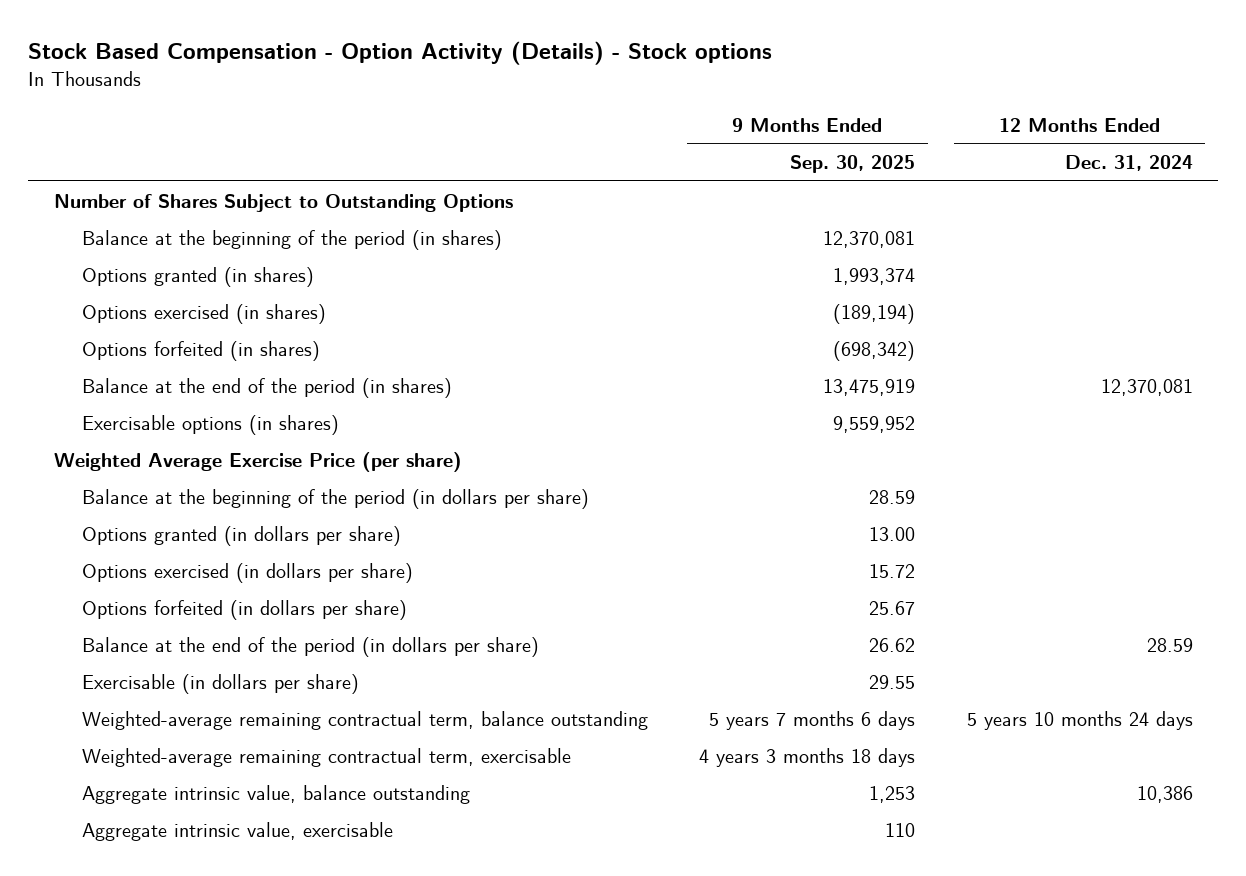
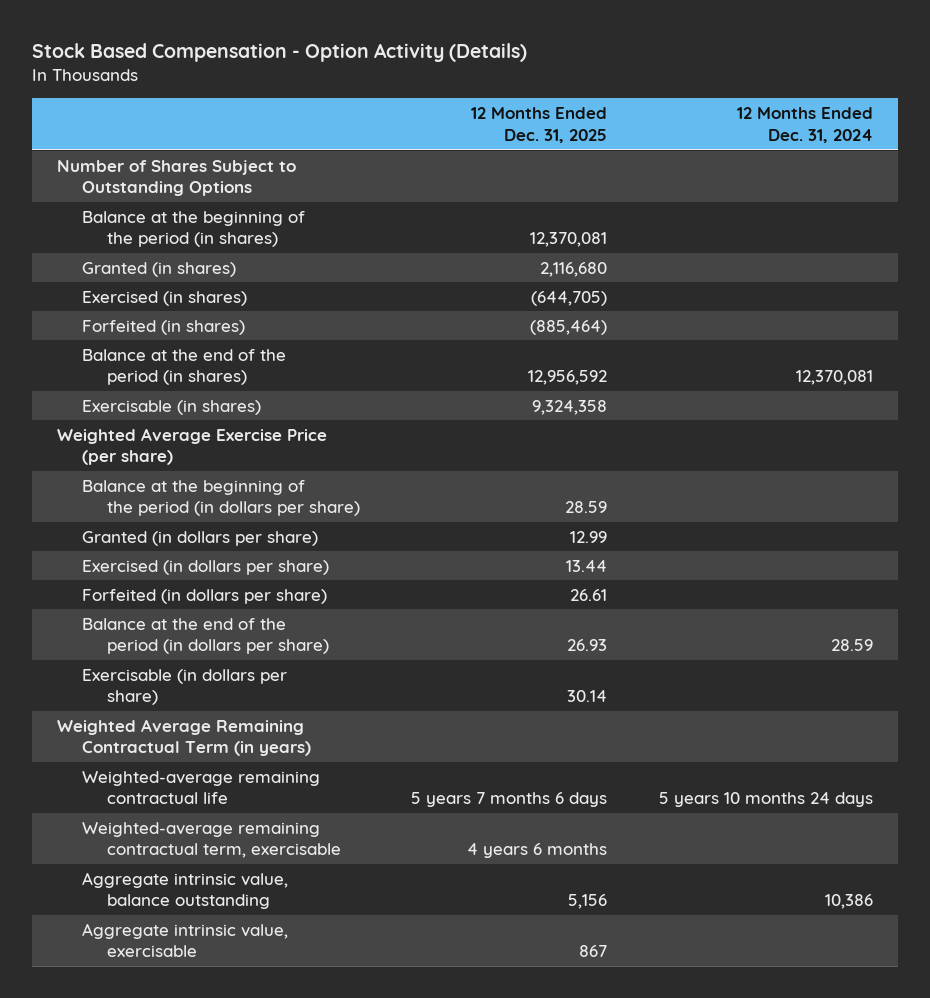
- Stock Based Compensation - Option Activity (Details) - Stock options
+ Stock Based Compensation - Option Activity (Details)
- | 9 Months Ended Sep. 30, 2025 | 12 Months Ended Dec. 31, 2024
+ | 12 Months Ended Dec. 31, 2025 | 12 Months Ended Dec. 31, 2024
- Options granted (in shares) | 1,993,374 |
- Options exercised (in shares) | (189,194) |
- Options forfeited (in shares) | (698,342) |
+ Granted (in shares) | 2,116,680 |
+ Exercised (in shares) | (644,705) |
+ Forfeited (in shares) | (885,464) |
- Exercisable options (in shares) | 9,559,952 |
+ Exercisable (in shares) | 9,324,358 |
- Options granted (in dollars per share) | 13.00 |
- Options exercised (in dollars per share) | 15.72 |
- Options forfeited (in dollars per share) | 25.67 |
+ Granted (in dollars per share) | 12.99 |
+ Exercised (in dollars per share) | 13.44 |
+ Forfeited (in dollars per share) | 26.61 |
- Weighted-average remaining contractual term, balance outstanding | 5 years 7 months 6 days | 5 years 10 months 24 days
+ Weighted Average Remaining Contractual Term (in years)
+ Weighted-average remaining contractual life | 5 years 7 months 6 days | 5 years 10 months 24 days

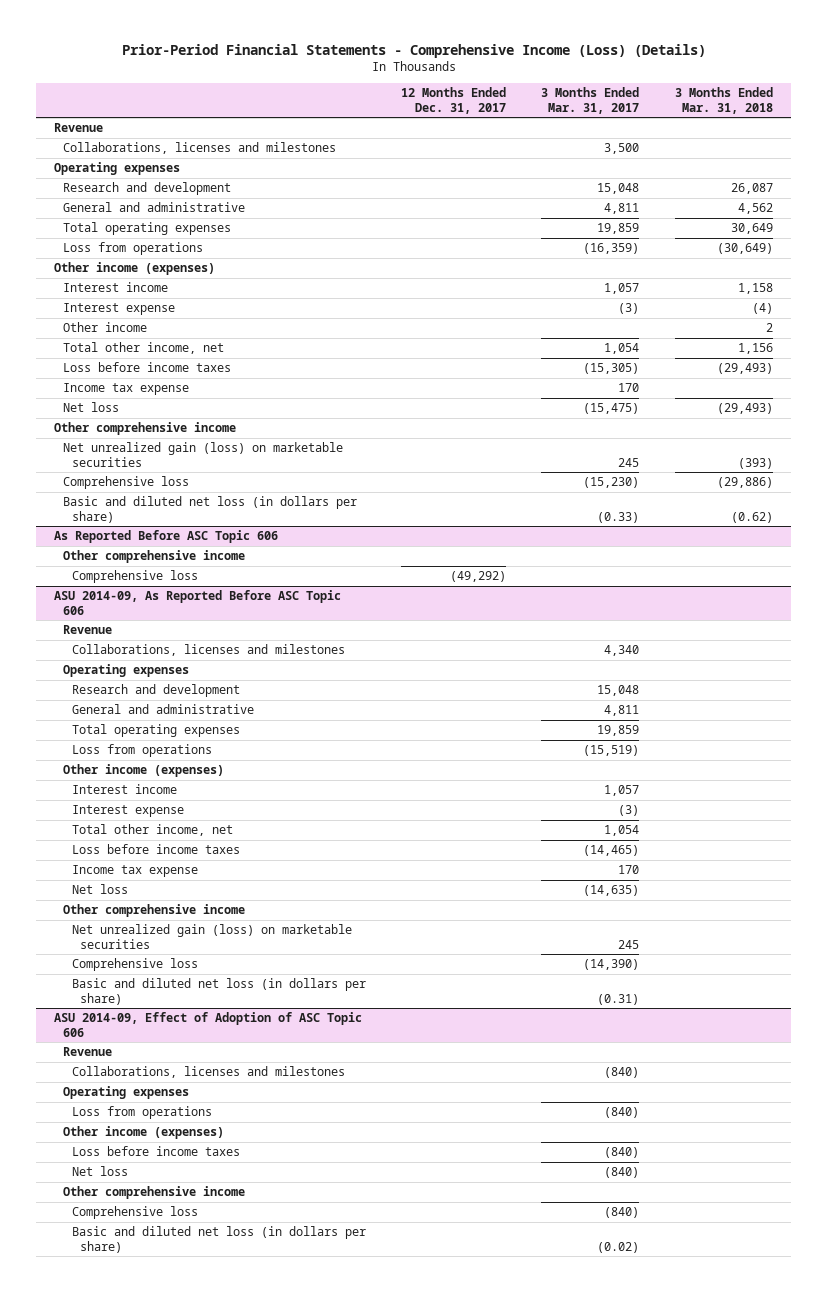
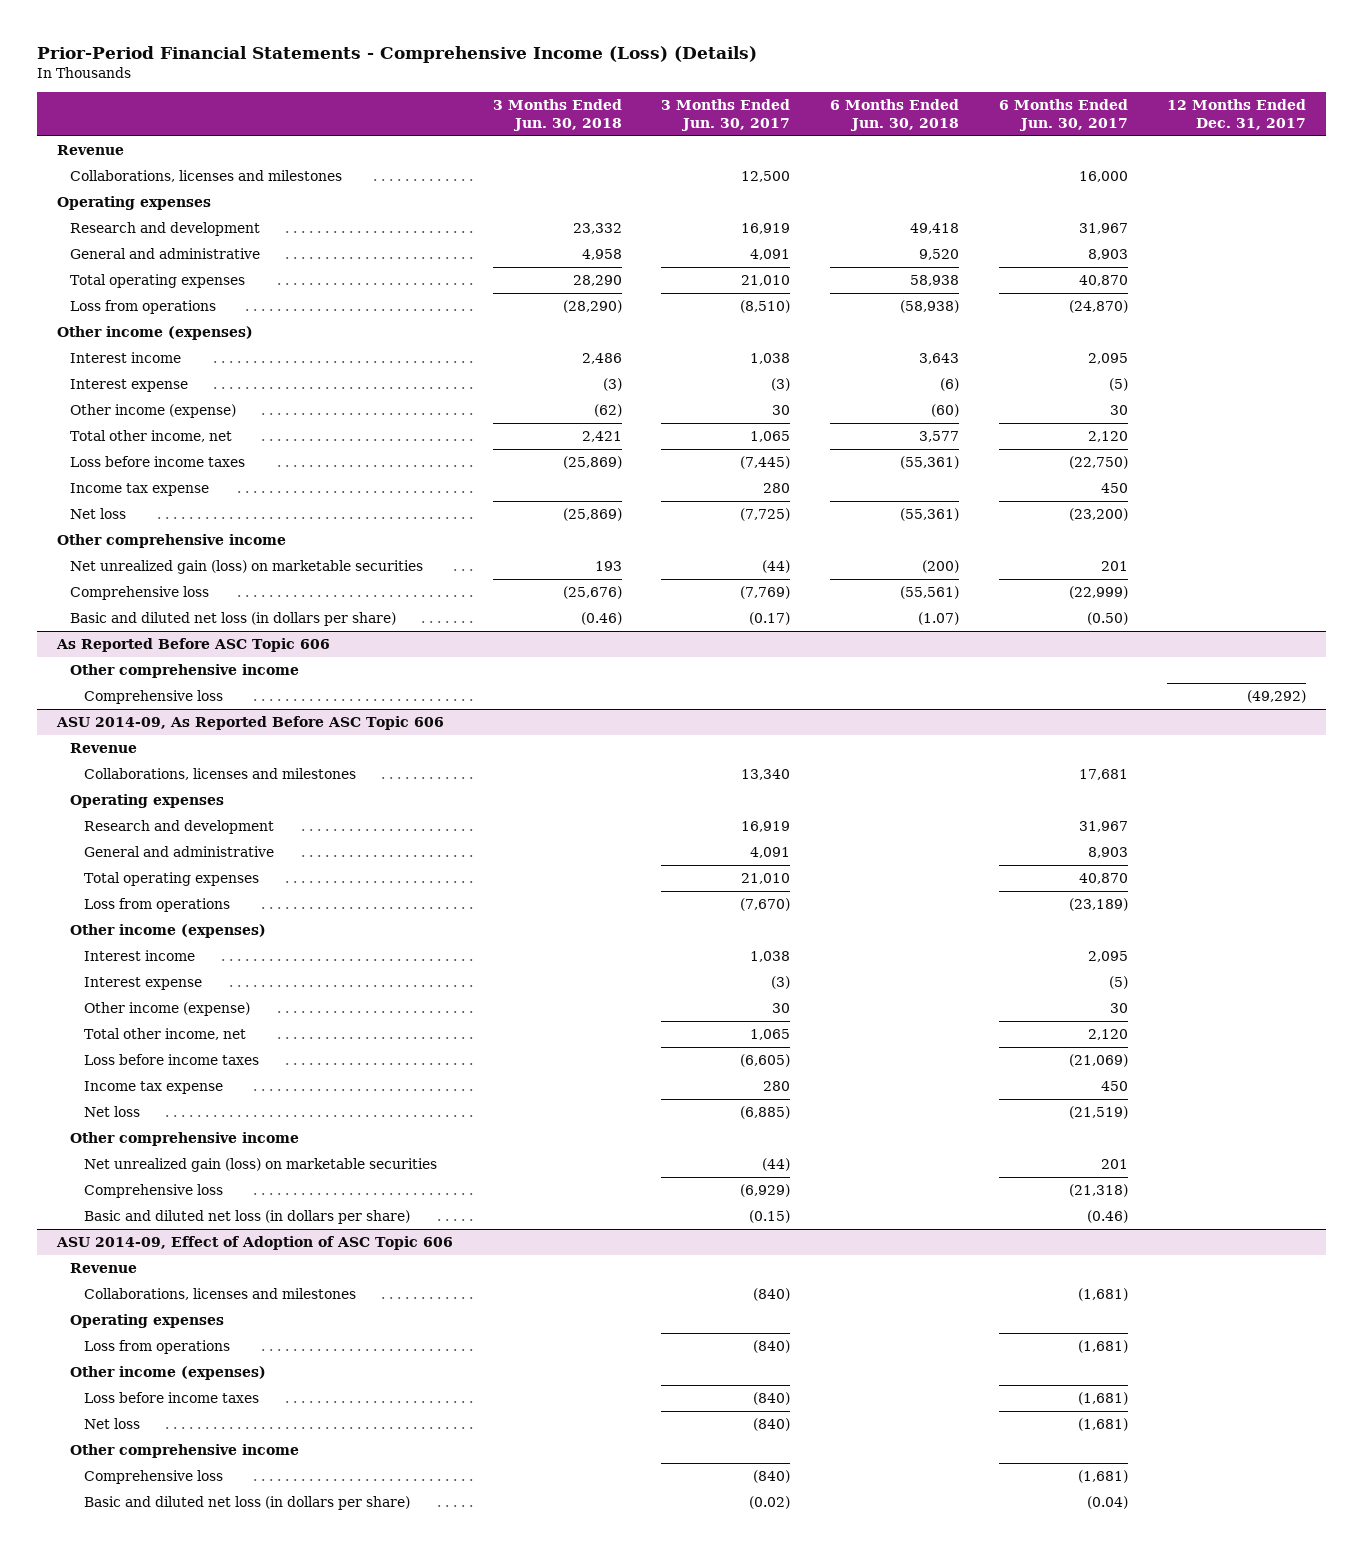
- | 12 Months Ended Dec. 31, 2017 | 3 Months Ended Mar. 31, 2017 | 3 Months Ended Mar. 31, 2018
+ | 3 Months Ended Jun. 30, 2018 | 3 Months Ended Jun. 30, 2017 | 6 Months Ended Jun. 30, 2018 | 6 Months Ended Jun. 30, 2017 | 12 Months Ended Dec. 31, 2017
- Other income | | | 2
+ Other income (expense) | (62) | 30 | (60) | 30 |
@ ASU 2014-09, As Reported Before ASC Topic 606
+ Other income (expense) | | 30 | | 30 |

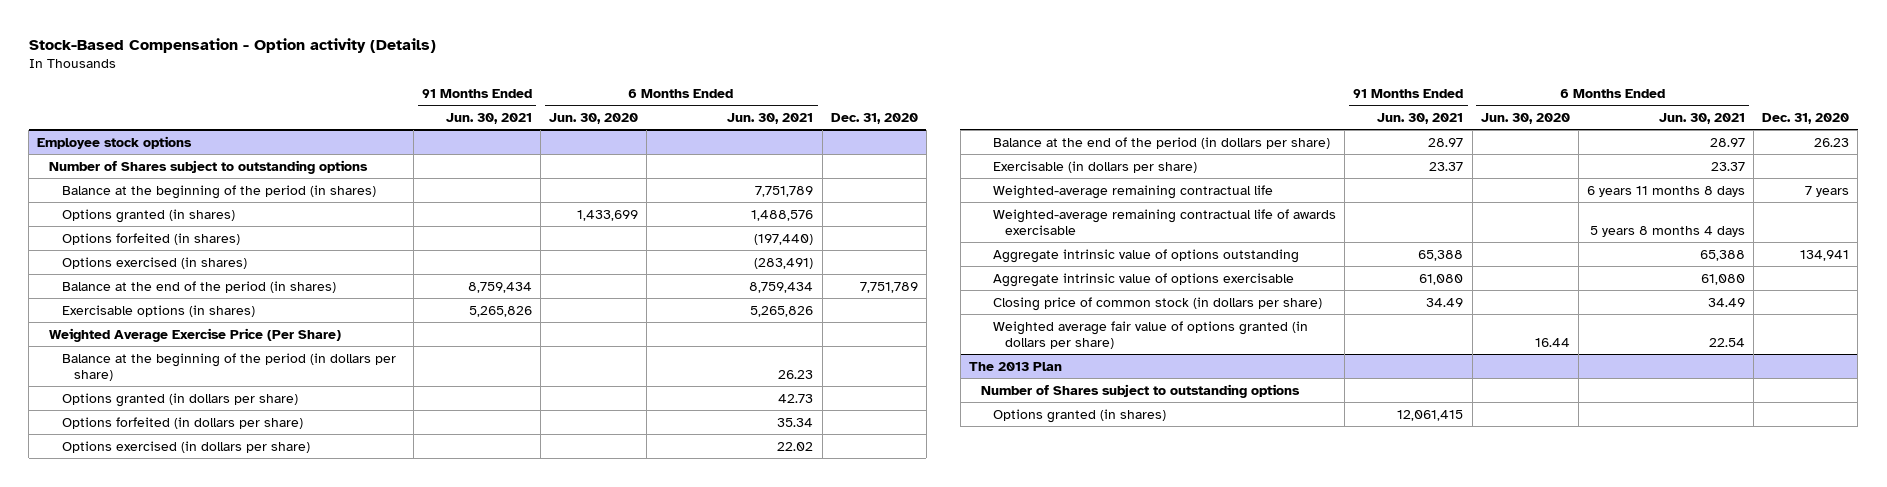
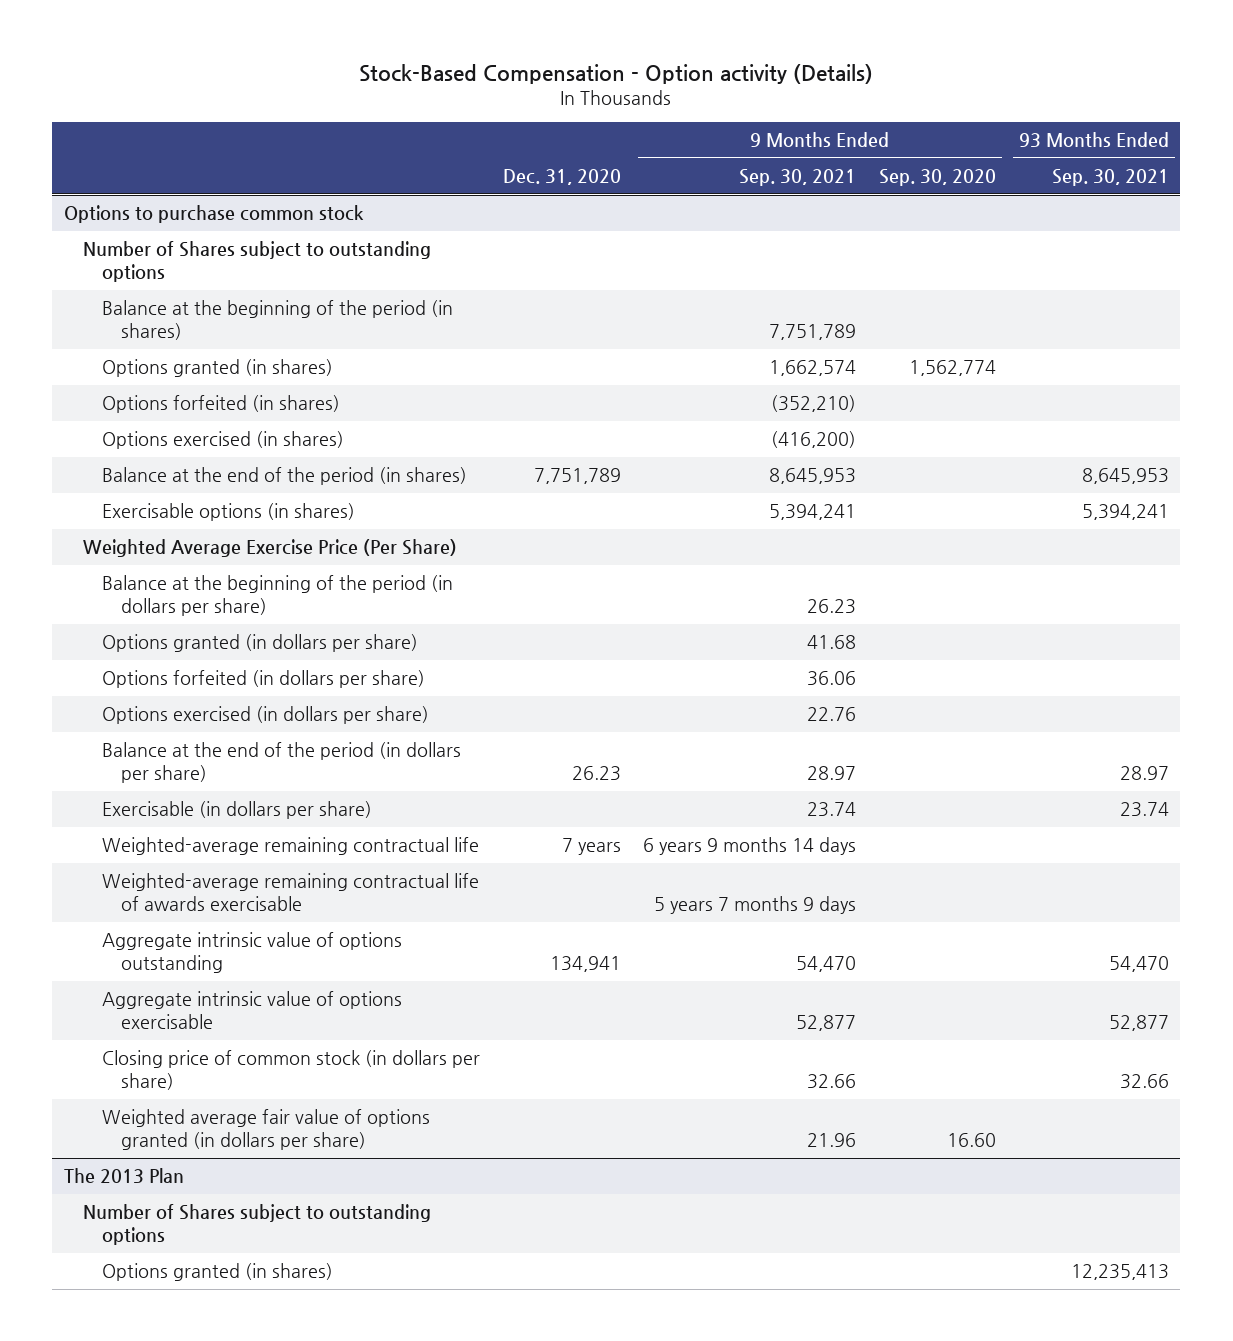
- | 91 Months Ended Jun. 30, 2021 | 6 Months Ended Jun. 30, 2020 | 6 Months Ended Jun. 30, 2021 | Dec. 31, 2020
+ | Dec. 31, 2020 | 9 Months Ended Sep. 30, 2021 | 9 Months Ended Sep. 30, 2020 | 93 Months Ended Sep. 30, 2021
- Employee stock options
+ Options to purchase common stock

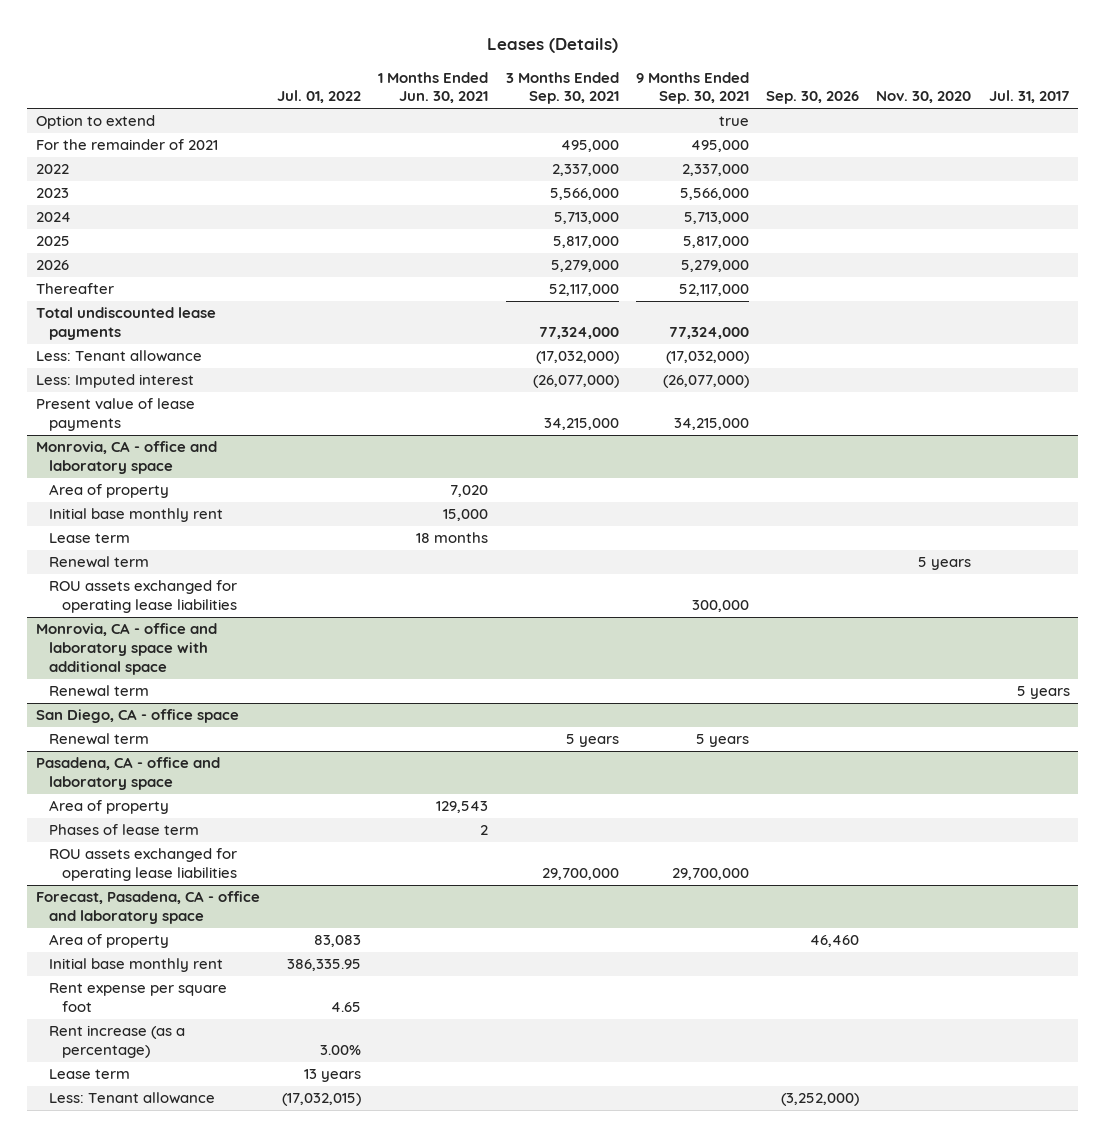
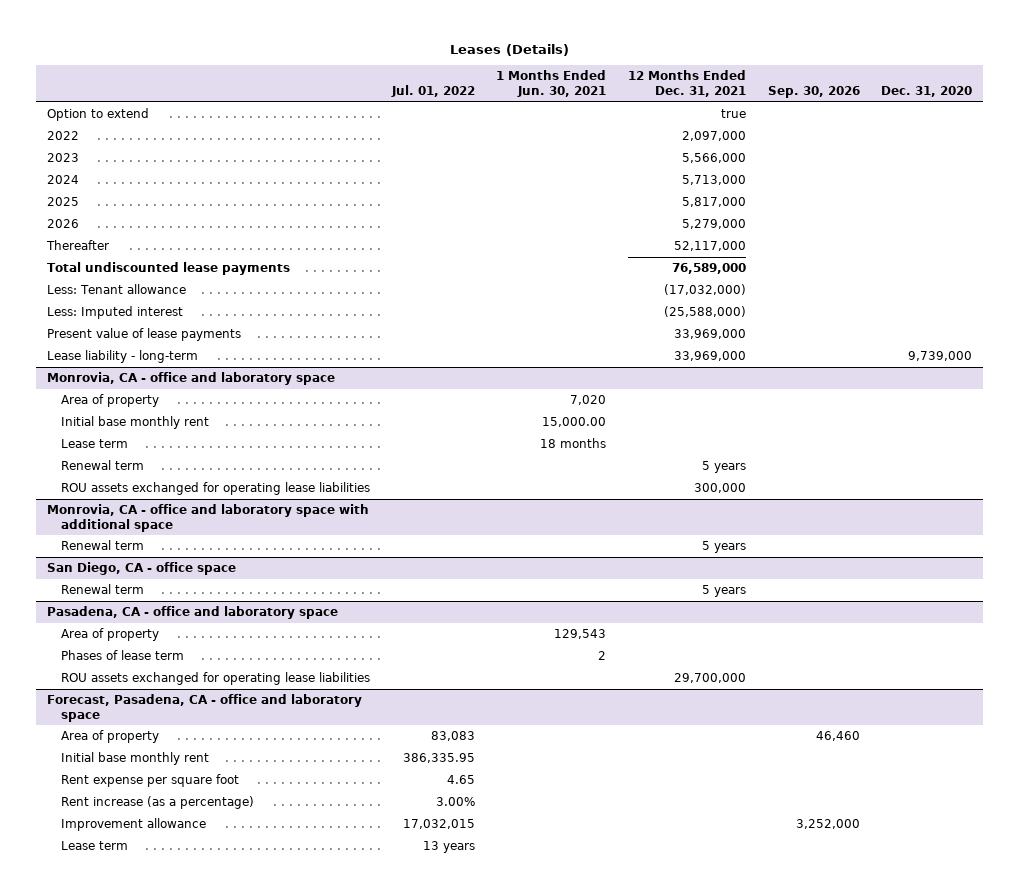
- | Jul. 01, 2022 | 1 Months Ended Jun. 30, 2021 | 3 Months Ended Sep. 30, 2021 | 9 Months Ended Sep. 30, 2021 | Sep. 30, 2026 | Nov. 30, 2020 | Jul. 31, 2017
+ | Jul. 01, 2022 | 1 Months Ended Jun. 30, 2021 | 12 Months Ended Dec. 31, 2021 | Sep. 30, 2026 | Dec. 31, 2020
- For the remainder of 2021 | | | 495,000 | 495,000 | | |
+ Lease liability - long-term | | | 33,969,000 | | 9,739,000
@ Monrovia, CA - office and laboratory space
- Initial base monthly rent | | 15,000 | | | | |
+ Initial base monthly rent | | 15,000.00 | | |
@ Forecast, Pasadena, CA - office and laboratory space
+ Improvement allowance | 17,032,015 | | | 3,252,000 |
- Less: Tenant allowance | (17,032,015) | | | | (3,252,000) | |

